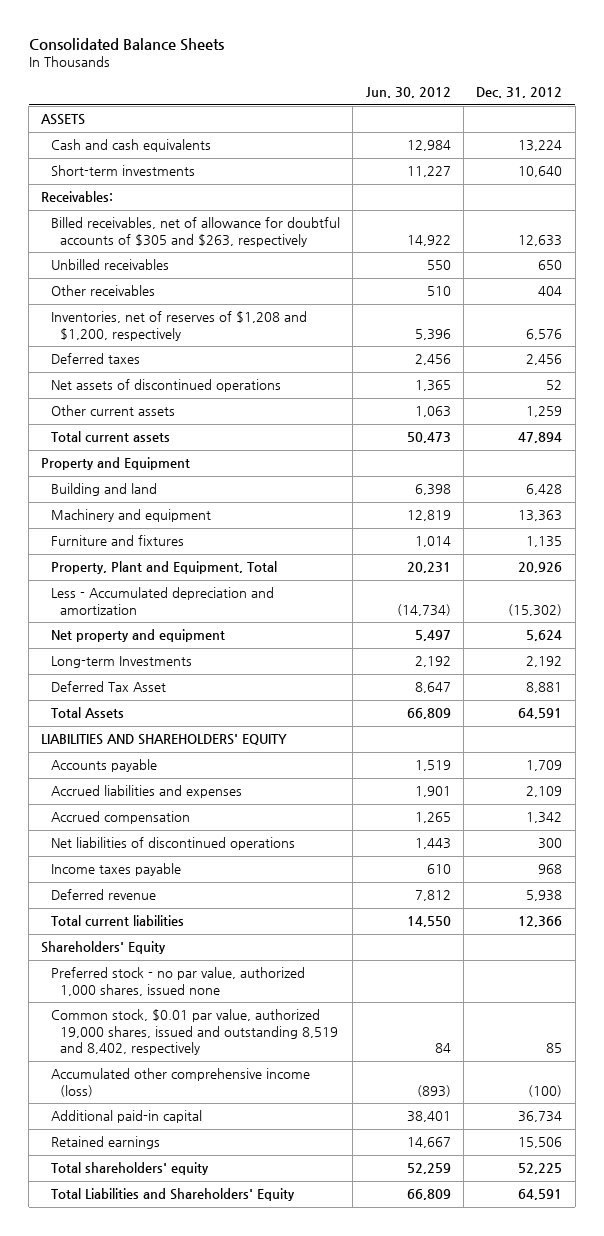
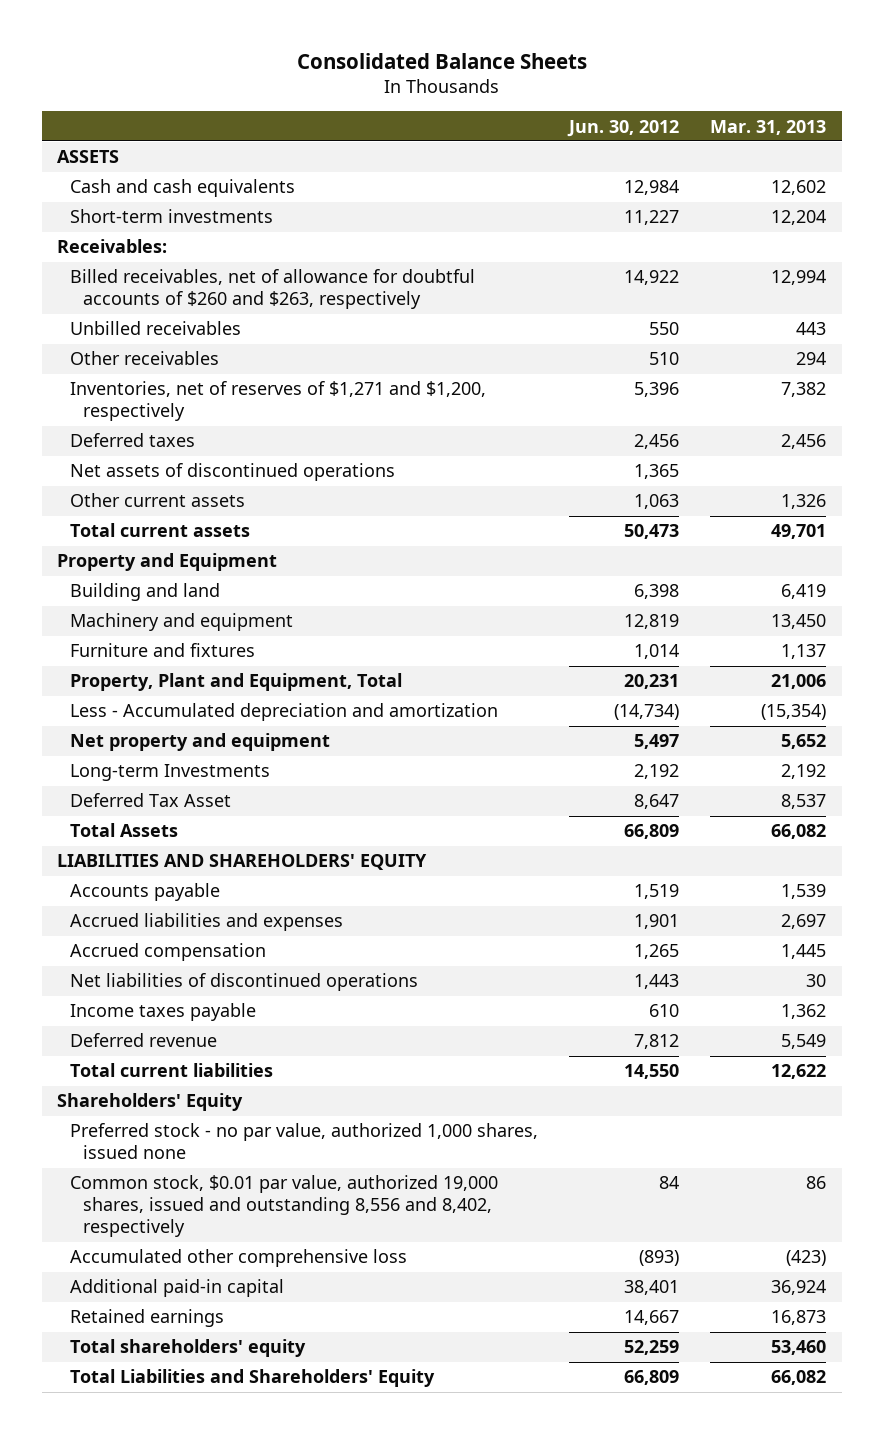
- | Jun. 30, 2012 | Dec. 31, 2012
+ | Jun. 30, 2012 | Mar. 31, 2013
- Billed receivables, net of allowance for doubtful accounts of $305 and $263, respectively | 14,922 | 12,633
+ Billed receivables, net of allowance for doubtful accounts of $260 and $263, respectively | 14,922 | 12,994
- Inventories, net of reserves of $1,208 and $1,200, respectively | 5,396 | 6,576
+ Inventories, net of reserves of $1,271 and $1,200, respectively | 5,396 | 7,382
- Common stock, $0.01 par value, authorized 19,000 shares, issued and outstanding 8,519 and 8,402, respectively | 84 | 85
- Accumulated other comprehensive income (loss) | (893) | (100)
+ Common stock, $0.01 par value, authorized 19,000 shares, issued and outstanding 8,556 and 8,402, respectively | 84 | 86
+ Accumulated other comprehensive loss | (893) | (423)

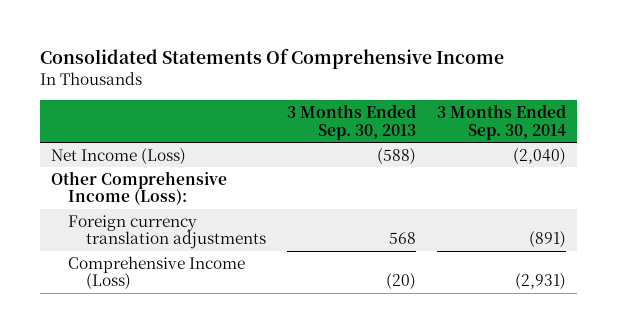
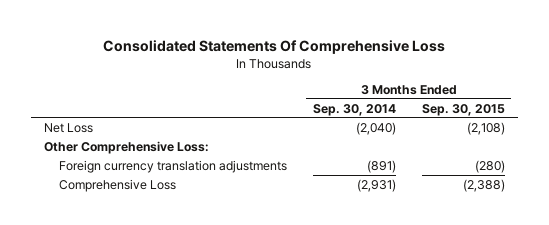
- Consolidated Statements Of Comprehensive Income
+ Consolidated Statements Of Comprehensive Loss
- | 3 Months Ended Sep. 30, 2013 | 3 Months Ended Sep. 30, 2014
+ | 3 Months Ended Sep. 30, 2014 | 3 Months Ended Sep. 30, 2015
- Net Income (Loss) | (588) | (2,040)
- Other Comprehensive Income (Loss):
+ Net Loss | (2,040) | (2,108)
+ Other Comprehensive Loss:
- Comprehensive Income (Loss) | (20) | (2,931)
+ Comprehensive Loss | (2,931) | (2,388)

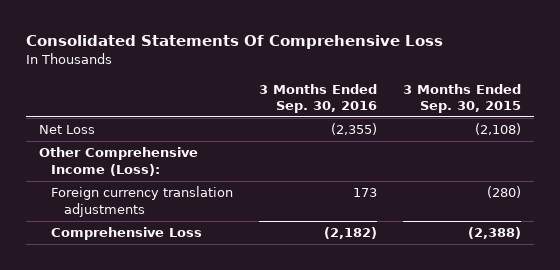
- | 3 Months Ended Sep. 30, 2014 | 3 Months Ended Sep. 30, 2015
+ | 3 Months Ended Sep. 30, 2016 | 3 Months Ended Sep. 30, 2015
- Other Comprehensive Loss:
+ Other Comprehensive Income (Loss):

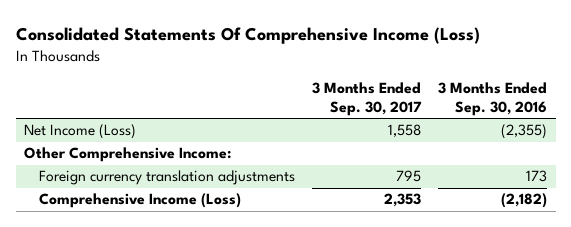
- Consolidated Statements Of Comprehensive Loss
+ Consolidated Statements Of Comprehensive Income (Loss)
- | 3 Months Ended Sep. 30, 2016 | 3 Months Ended Sep. 30, 2015
+ | 3 Months Ended Sep. 30, 2017 | 3 Months Ended Sep. 30, 2016
- Net Loss | (2,355) | (2,108)
- Other Comprehensive Income (Loss):
+ Net Income (Loss) | 1,558 | (2,355)
+ Other Comprehensive Income:
- Comprehensive Loss | (2,182) | (2,388)
+ Comprehensive Income (Loss) | 2,353 | (2,182)

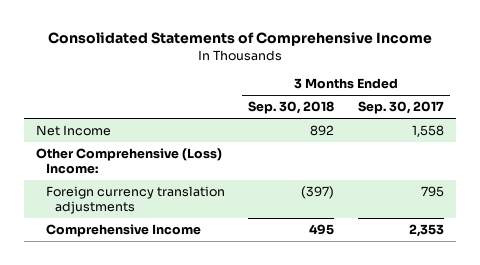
- Consolidated Statements Of Comprehensive Income (Loss)
+ Consolidated Statements of Comprehensive Income
- | 3 Months Ended Sep. 30, 2017 | 3 Months Ended Sep. 30, 2016
+ | 3 Months Ended Sep. 30, 2018 | 3 Months Ended Sep. 30, 2017
- Net Income (Loss) | 1,558 | (2,355)
- Other Comprehensive Income:
+ Net Income | 892 | 1,558
+ Other Comprehensive (Loss) Income:
- Comprehensive Income (Loss) | 2,353 | (2,182)
+ Comprehensive Income | 495 | 2,353

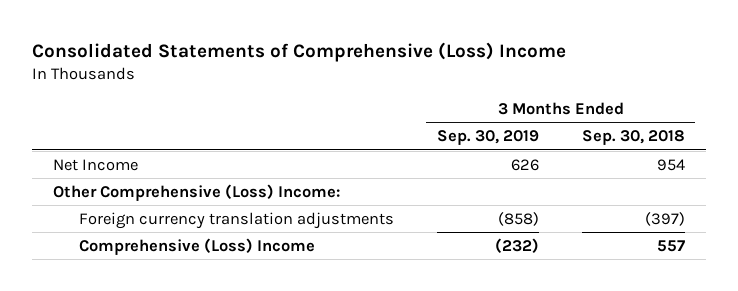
- Consolidated Statements of Comprehensive Income
+ Consolidated Statements of Comprehensive (Loss) Income
- | 3 Months Ended Sep. 30, 2018 | 3 Months Ended Sep. 30, 2017
+ | 3 Months Ended Sep. 30, 2019 | 3 Months Ended Sep. 30, 2018
- Net Income | 892 | 1,558
+ Net Income | 626 | 954
- Comprehensive Income | 495 | 2,353
+ Comprehensive (Loss) Income | (232) | 557

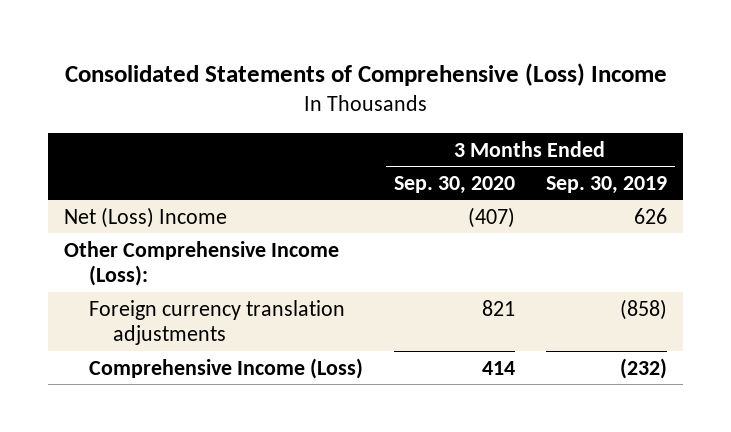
- | 3 Months Ended Sep. 30, 2019 | 3 Months Ended Sep. 30, 2018
+ | 3 Months Ended Sep. 30, 2020 | 3 Months Ended Sep. 30, 2019
- Net Income | 626 | 954
- Other Comprehensive (Loss) Income:
+ Net (Loss) Income | (407) | 626
+ Other Comprehensive Income (Loss):
- Comprehensive (Loss) Income | (232) | 557
+ Comprehensive Income (Loss) | 414 | (232)

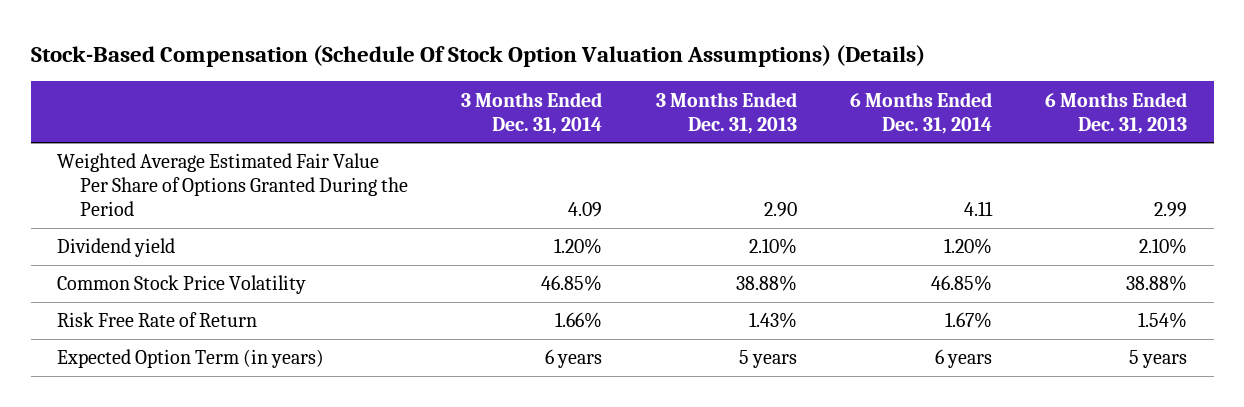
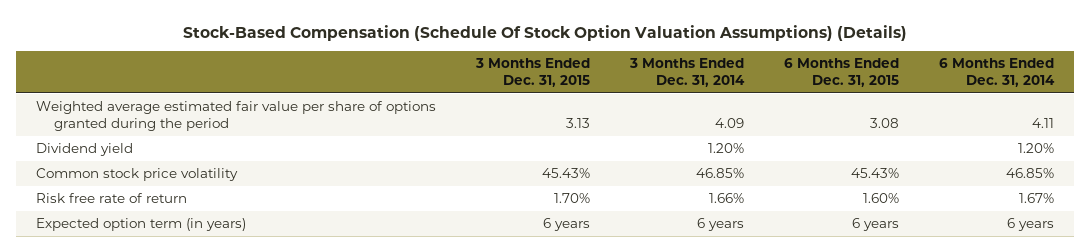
- | 3 Months Ended Dec. 31, 2014 | 3 Months Ended Dec. 31, 2013 | 6 Months Ended Dec. 31, 2014 | 6 Months Ended Dec. 31, 2013
+ | 3 Months Ended Dec. 31, 2015 | 3 Months Ended Dec. 31, 2014 | 6 Months Ended Dec. 31, 2015 | 6 Months Ended Dec. 31, 2014
- Weighted Average Estimated Fair Value Per Share of Options Granted During the Period | 4.09 | 2.90 | 4.11 | 2.99
+ Weighted average estimated fair value per share of options granted during the period | 3.13 | 4.09 | 3.08 | 4.11
- Common Stock Price Volatility | 46.85% | 38.88% | 46.85% | 38.88%
- Risk Free Rate of Return | 1.66% | 1.43% | 1.67% | 1.54%
- Expected Option Term (in years) | 6 years | 5 years | 6 years | 5 years
+ Common stock price volatility | 45.43% | 46.85% | 45.43% | 46.85%
+ Risk free rate of return | 1.70% | 1.66% | 1.60% | 1.67%
+ Expected option term (in years) | 6 years | 6 years | 6 years | 6 years

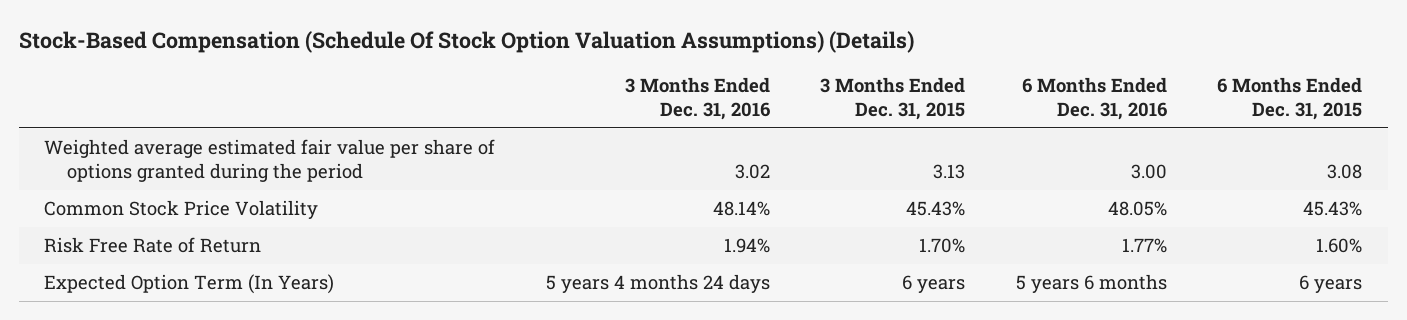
- | 3 Months Ended Dec. 31, 2015 | 3 Months Ended Dec. 31, 2014 | 6 Months Ended Dec. 31, 2015 | 6 Months Ended Dec. 31, 2014
+ | 3 Months Ended Dec. 31, 2016 | 3 Months Ended Dec. 31, 2015 | 6 Months Ended Dec. 31, 2016 | 6 Months Ended Dec. 31, 2015
- Dividend yield | | 1.20% | | 1.20%
- Common stock price volatility | 45.43% | 46.85% | 45.43% | 46.85%
- Risk free rate of return | 1.70% | 1.66% | 1.60% | 1.67%
- Expected option term (in years) | 6 years | 6 years | 6 years | 6 years
+ Common Stock Price Volatility | 48.14% | 45.43% | 48.05% | 45.43%
+ Risk Free Rate of Return | 1.94% | 1.70% | 1.77% | 1.60%
+ Expected Option Term (In Years) | 5 years 4 months 24 days | 6 years | 5 years 6 months | 6 years

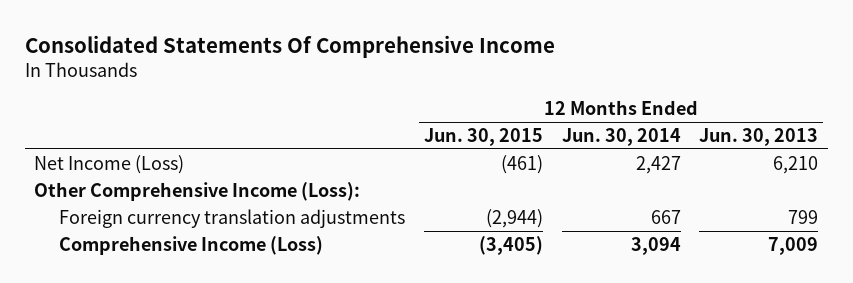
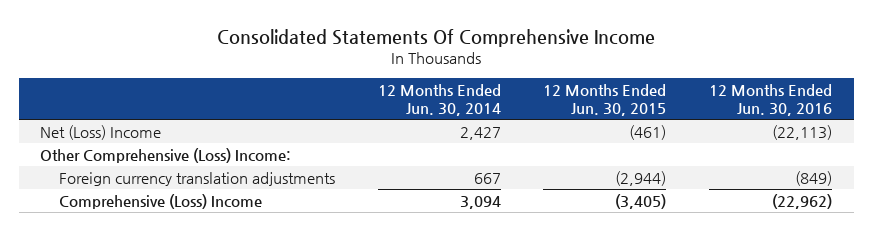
- | 12 Months Ended Jun. 30, 2015 | 12 Months Ended Jun. 30, 2014 | 12 Months Ended Jun. 30, 2013
+ | 12 Months Ended Jun. 30, 2014 | 12 Months Ended Jun. 30, 2015 | 12 Months Ended Jun. 30, 2016
- Net Income (Loss) | (461) | 2,427 | 6,210
- Other Comprehensive Income (Loss):
+ Net (Loss) Income | 2,427 | (461) | (22,113)
+ Other Comprehensive (Loss) Income:
- Comprehensive Income (Loss) | (3,405) | 3,094 | 7,009
+ Comprehensive (Loss) Income | 3,094 | (3,405) | (22,962)

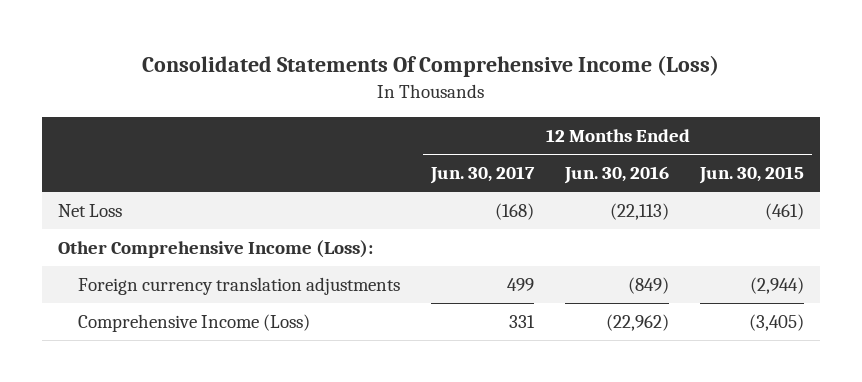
- Consolidated Statements Of Comprehensive Income
+ Consolidated Statements Of Comprehensive Income (Loss)
- | 12 Months Ended Jun. 30, 2014 | 12 Months Ended Jun. 30, 2015 | 12 Months Ended Jun. 30, 2016
+ | 12 Months Ended Jun. 30, 2017 | 12 Months Ended Jun. 30, 2016 | 12 Months Ended Jun. 30, 2015
- Net (Loss) Income | 2,427 | (461) | (22,113)
- Other Comprehensive (Loss) Income:
+ Net Loss | (168) | (22,113) | (461)
+ Other Comprehensive Income (Loss):
- Comprehensive (Loss) Income | 3,094 | (3,405) | (22,962)
+ Comprehensive Income (Loss) | 331 | (22,962) | (3,405)

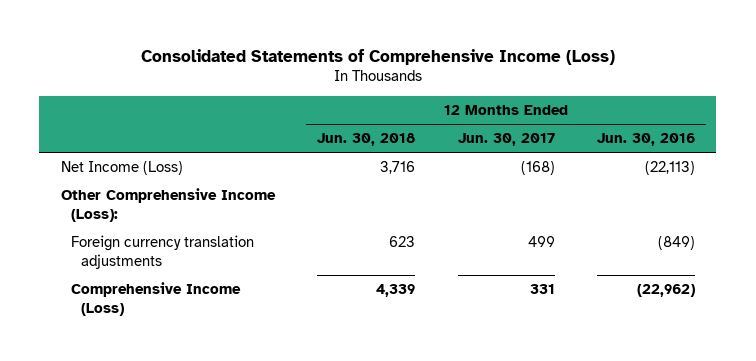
- Consolidated Statements Of Comprehensive Income (Loss)
+ Consolidated Statements of Comprehensive Income (Loss)
- | 12 Months Ended Jun. 30, 2017 | 12 Months Ended Jun. 30, 2016 | 12 Months Ended Jun. 30, 2015
+ | 12 Months Ended Jun. 30, 2018 | 12 Months Ended Jun. 30, 2017 | 12 Months Ended Jun. 30, 2016
- Net Loss | (168) | (22,113) | (461)
+ Net Income (Loss) | 3,716 | (168) | (22,113)

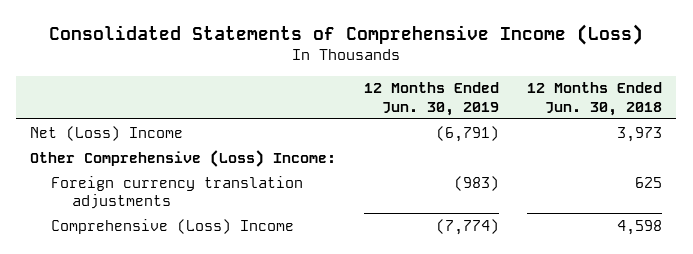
- | 12 Months Ended Jun. 30, 2018 | 12 Months Ended Jun. 30, 2017 | 12 Months Ended Jun. 30, 2016
+ | 12 Months Ended Jun. 30, 2019 | 12 Months Ended Jun. 30, 2018
- Net Income (Loss) | 3,716 | (168) | (22,113)
- Other Comprehensive Income (Loss):
- Foreign currency translation adjustments | 623 | 499 | (849)
- Comprehensive Income (Loss) | 4,339 | 331 | (22,962)
+ Net (Loss) Income | (6,791) | 3,973
+ Other Comprehensive (Loss) Income:
+ Foreign currency translation adjustments | (983) | 625
+ Comprehensive (Loss) Income | (7,774) | 4,598

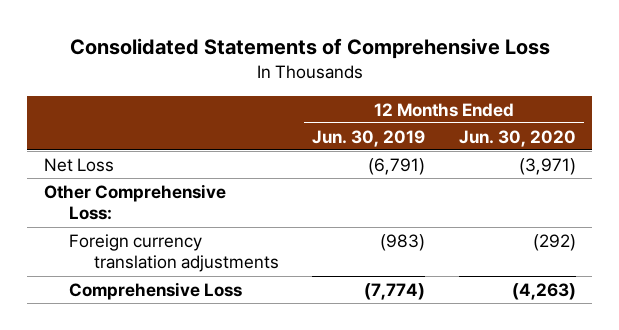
- Consolidated Statements of Comprehensive Income (Loss)
+ Consolidated Statements of Comprehensive Loss
- | 12 Months Ended Jun. 30, 2019 | 12 Months Ended Jun. 30, 2018
+ | 12 Months Ended Jun. 30, 2019 | 12 Months Ended Jun. 30, 2020
- Net (Loss) Income | (6,791) | 3,973
- Other Comprehensive (Loss) Income:
+ Net Loss | (6,791) | (3,971)
+ Other Comprehensive Loss:
- Comprehensive (Loss) Income | (7,774) | 4,598
+ Comprehensive Loss | (7,774) | (4,263)

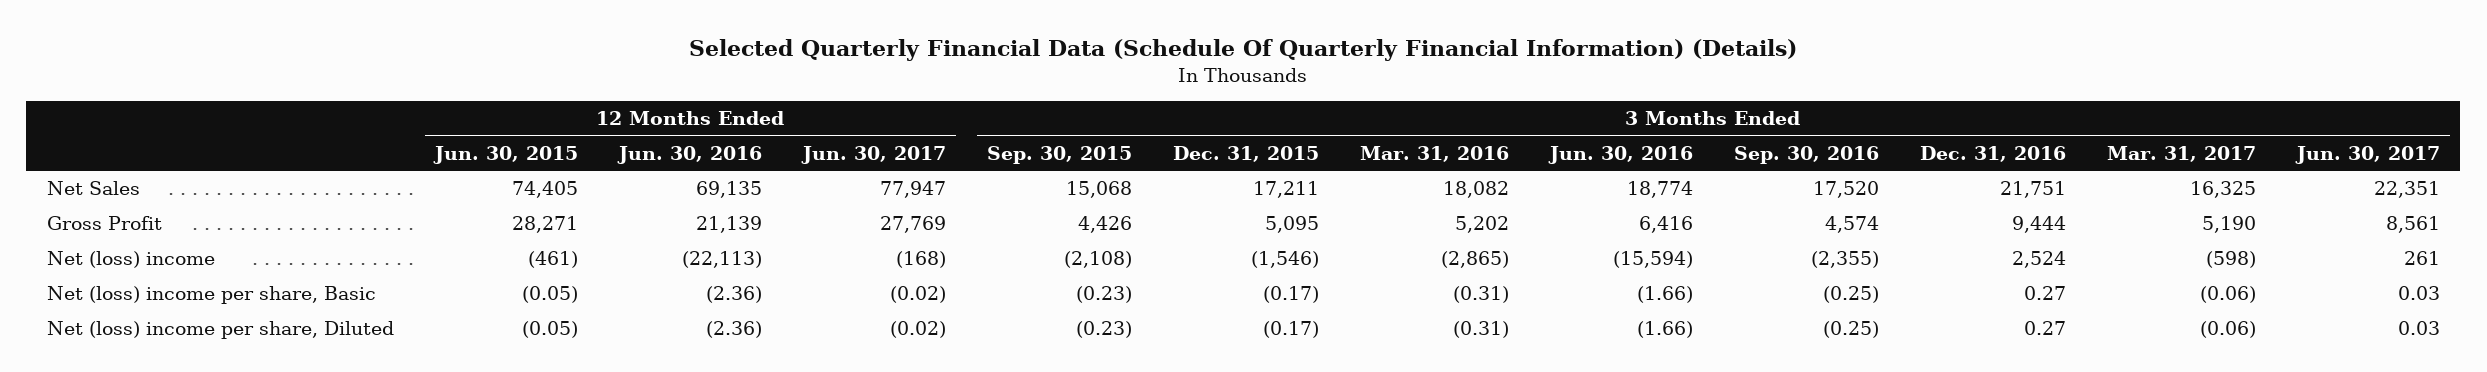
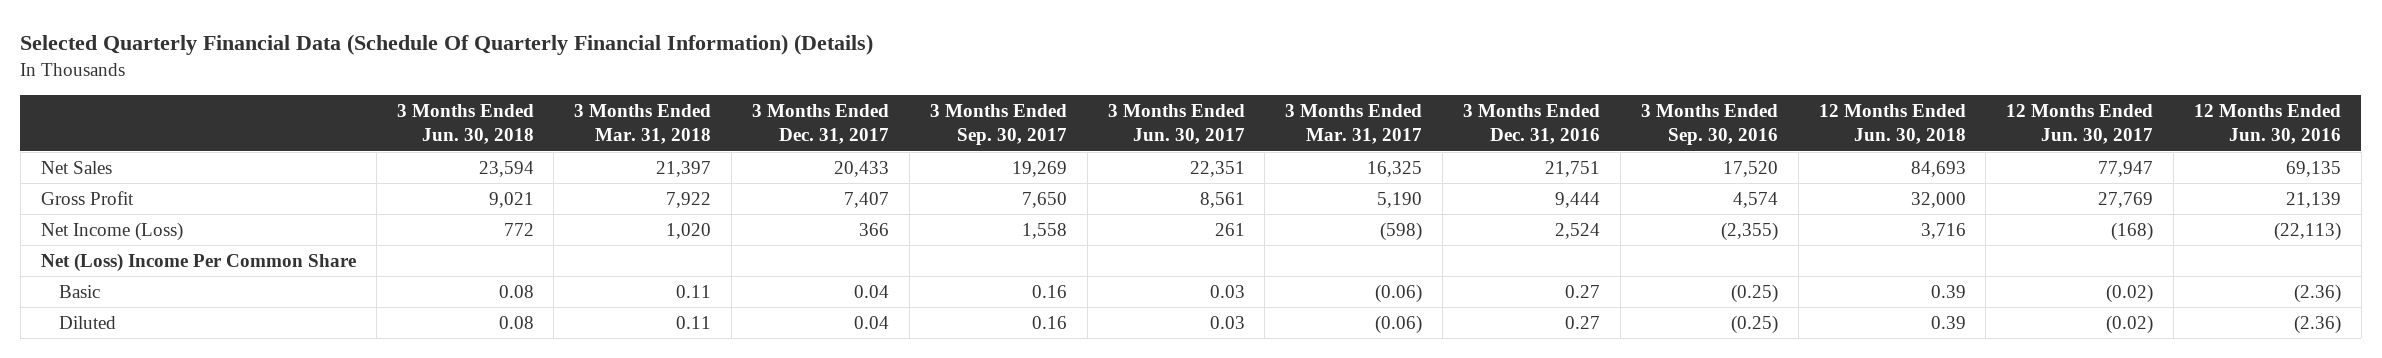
- | 12 Months Ended Jun. 30, 2015 | 12 Months Ended Jun. 30, 2016 | 12 Months Ended Jun. 30, 2017 | 3 Months Ended Sep. 30, 2015 | 3 Months Ended Dec. 31, 2015 | 3 Months Ended Mar. 31, 2016 | 3 Months Ended Jun. 30, 2016 | 3 Months Ended Sep. 30, 2016 | 3 Months Ended Dec. 31, 2016 | 3 Months Ended Mar. 31, 2017 | 3 Months Ended Jun. 30, 2017
+ | 3 Months Ended Jun. 30, 2018 | 3 Months Ended Mar. 31, 2018 | 3 Months Ended Dec. 31, 2017 | 3 Months Ended Sep. 30, 2017 | 3 Months Ended Jun. 30, 2017 | 3 Months Ended Mar. 31, 2017 | 3 Months Ended Dec. 31, 2016 | 3 Months Ended Sep. 30, 2016 | 12 Months Ended Jun. 30, 2018 | 12 Months Ended Jun. 30, 2017 | 12 Months Ended Jun. 30, 2016
- Net (loss) income | (461) | (22,113) | (168) | (2,108) | (1,546) | (2,865) | (15,594) | (2,355) | 2,524 | (598) | 261
- Net (loss) income per share, Basic | (0.05) | (2.36) | (0.02) | (0.23) | (0.17) | (0.31) | (1.66) | (0.25) | 0.27 | (0.06) | 0.03
- Net (loss) income per share, Diluted | (0.05) | (2.36) | (0.02) | (0.23) | (0.17) | (0.31) | (1.66) | (0.25) | 0.27 | (0.06) | 0.03
+ Net Income (Loss) | 772 | 1,020 | 366 | 1,558 | 261 | (598) | 2,524 | (2,355) | 3,716 | (168) | (22,113)
+ Net (Loss) Income Per Common Share
+ Basic | 0.08 | 0.11 | 0.04 | 0.16 | 0.03 | (0.06) | 0.27 | (0.25) | 0.39 | (0.02) | (2.36)
+ Diluted | 0.08 | 0.11 | 0.04 | 0.16 | 0.03 | (0.06) | 0.27 | (0.25) | 0.39 | (0.02) | (2.36)

